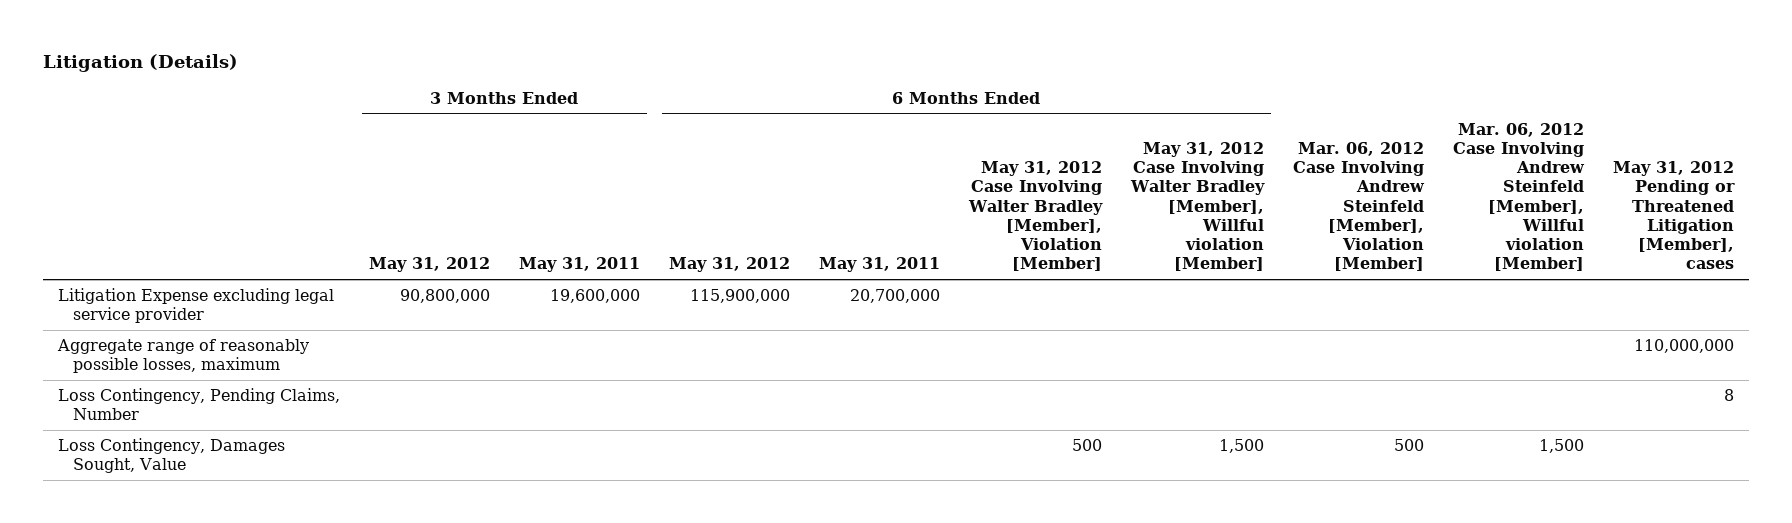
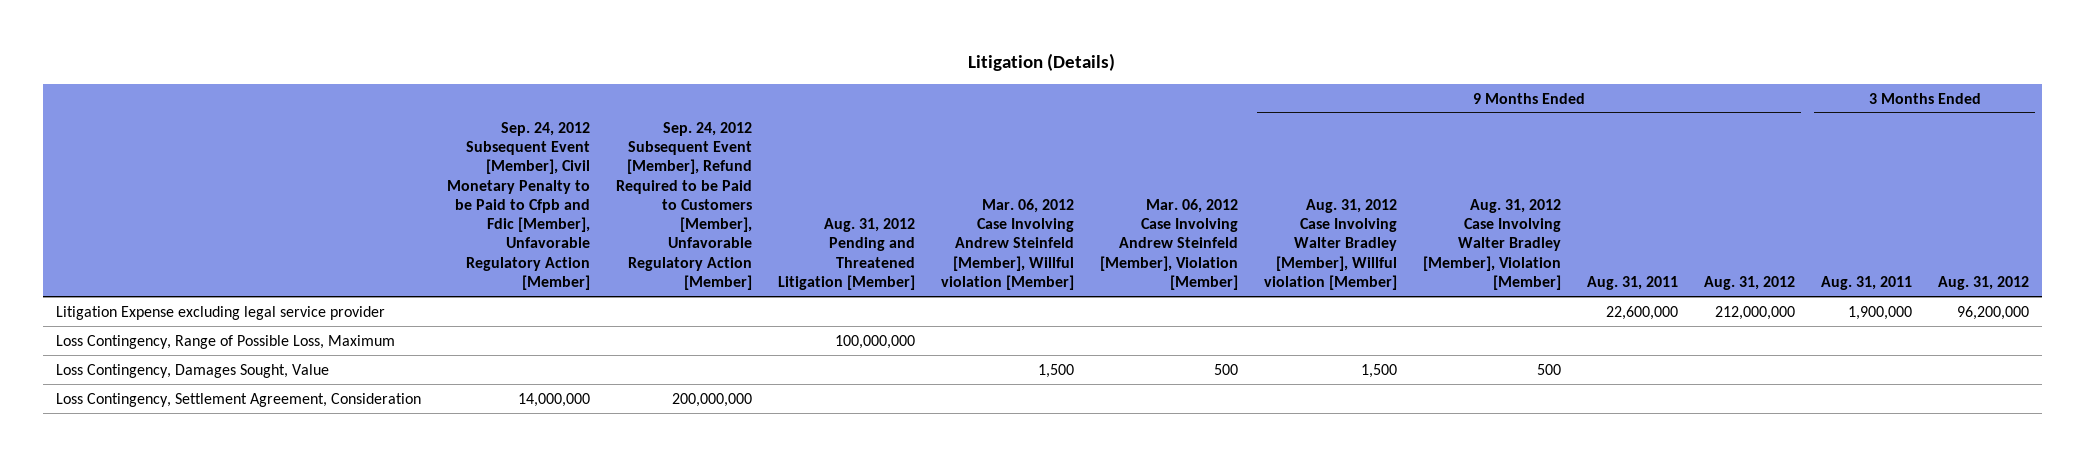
- | 3 Months Ended May 31, 2012 | 3 Months Ended May 31, 2011 | 6 Months Ended May 31, 2012 | 6 Months Ended May 31, 2011 | 6 Months Ended May 31, 2012 Case Involving Walter Bradley [Member], Violation [Member] | 6 Months Ended May 31, 2012 Case Involving Walter Bradley [Member], Willful violation [Member] | Mar. 06, 2012 Case Involving Andrew Steinfeld [Member], Violation [Member] | Mar. 06, 2012 Case Involving Andrew Steinfeld [Member], Willful violation [Member] | May 31, 2012 Pending or Threatened Litigation [Member], cases
+ | Sep. 24, 2012 Subsequent Event [Member], Civil Monetary Penalty to be Paid to Cfpb and Fdic [Member], Unfavorable Regulatory Action [Member] | Sep. 24, 2012 Subsequent Event [Member], Refund Required to be Paid to Customers [Member], Unfavorable Regulatory Action [Member] | Aug. 31, 2012 Pending and Threatened Litigation [Member] | Mar. 06, 2012 Case Involving Andrew Steinfeld [Member], Willful violation [Member] | Mar. 06, 2012 Case Involving Andrew Steinfeld [Member], Violation [Member] | 9 Months Ended Aug. 31, 2012 Case Involving Walter Bradley [Member], Willful violation [Member] | 9 Months Ended Aug. 31, 2012 Case Involving Walter Bradley [Member], Violation [Member] | 9 Months Ended Aug. 31, 2011 | 9 Months Ended Aug. 31, 2012 | 3 Months Ended Aug. 31, 2011 | 3 Months Ended Aug. 31, 2012
- Aggregate range of reasonably possible losses, maximum | | | | | | | | | 110,000,000
- Loss Contingency, Pending Claims, Number | | | | | | | | | 8
+ Loss Contingency, Range of Possible Loss, Maximum | | | 100,000,000 | | | | | | | |
+ Loss Contingency, Settlement Agreement, Consideration | 14,000,000 | 200,000,000 | | | | | | | | |

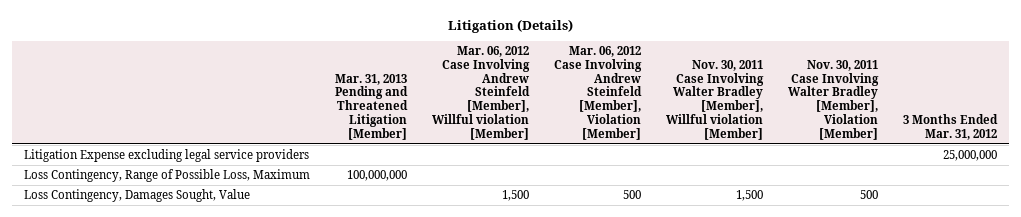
- | Sep. 24, 2012 Subsequent Event [Member], Civil Monetary Penalty to be Paid to Cfpb and Fdic [Member], Unfavorable Regulatory Action [Member] | Sep. 24, 2012 Subsequent Event [Member], Refund Required to be Paid to Customers [Member], Unfavorable Regulatory Action [Member] | Aug. 31, 2012 Pending and Threatened Litigation [Member] | Mar. 06, 2012 Case Involving Andrew Steinfeld [Member], Willful violation [Member] | Mar. 06, 2012 Case Involving Andrew Steinfeld [Member], Violation [Member] | 9 Months Ended Aug. 31, 2012 Case Involving Walter Bradley [Member], Willful violation [Member] | 9 Months Ended Aug. 31, 2012 Case Involving Walter Bradley [Member], Violation [Member] | 9 Months Ended Aug. 31, 2011 | 9 Months Ended Aug. 31, 2012 | 3 Months Ended Aug. 31, 2011 | 3 Months Ended Aug. 31, 2012
+ | Mar. 31, 2013 Pending and Threatened Litigation [Member] | Mar. 06, 2012 Case Involving Andrew Steinfeld [Member], Willful violation [Member] | Mar. 06, 2012 Case Involving Andrew Steinfeld [Member], Violation [Member] | Nov. 30, 2011 Case Involving Walter Bradley [Member], Willful violation [Member] | Nov. 30, 2011 Case Involving Walter Bradley [Member], Violation [Member] | 3 Months Ended Mar. 31, 2012
- Litigation Expense excluding legal service provider | | | | | | | | 22,600,000 | 212,000,000 | 1,900,000 | 96,200,000
+ Litigation Expense excluding legal service providers | | | | | | 25,000,000
- Loss Contingency, Settlement Agreement, Consideration | 14,000,000 | 200,000,000 | | | | | | | | |

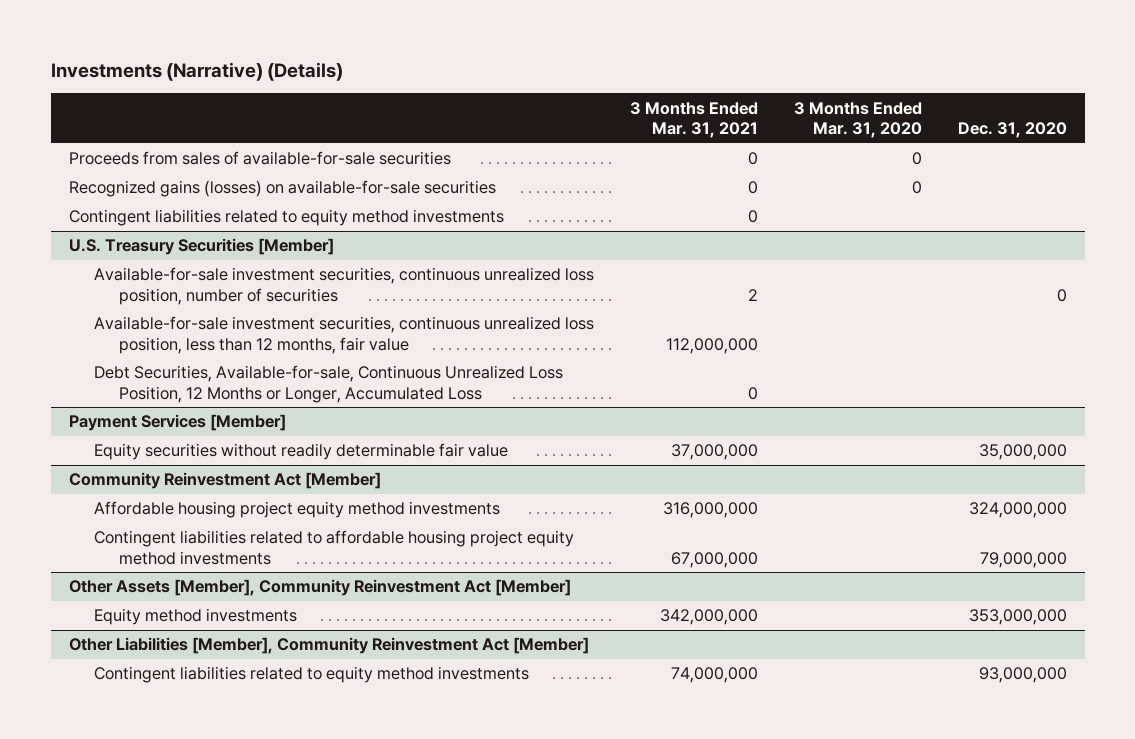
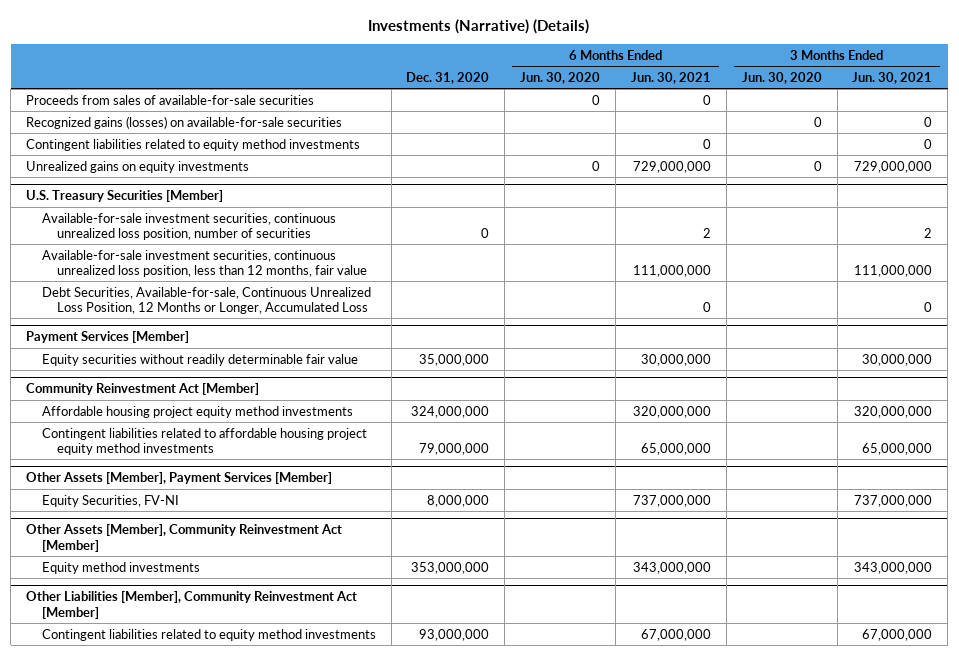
- | 3 Months Ended Mar. 31, 2021 | 3 Months Ended Mar. 31, 2020 | Dec. 31, 2020
+ | Dec. 31, 2020 | 6 Months Ended Jun. 30, 2020 | 6 Months Ended Jun. 30, 2021 | 3 Months Ended Jun. 30, 2020 | 3 Months Ended Jun. 30, 2021
+ Unrealized gains on equity investments | | 0 | 729,000,000 | 0 | 729,000,000
+ Other Assets [Member], Payment Services [Member]
+ Equity Securities, FV-NI | 8,000,000 | | 737,000,000 | | 737,000,000

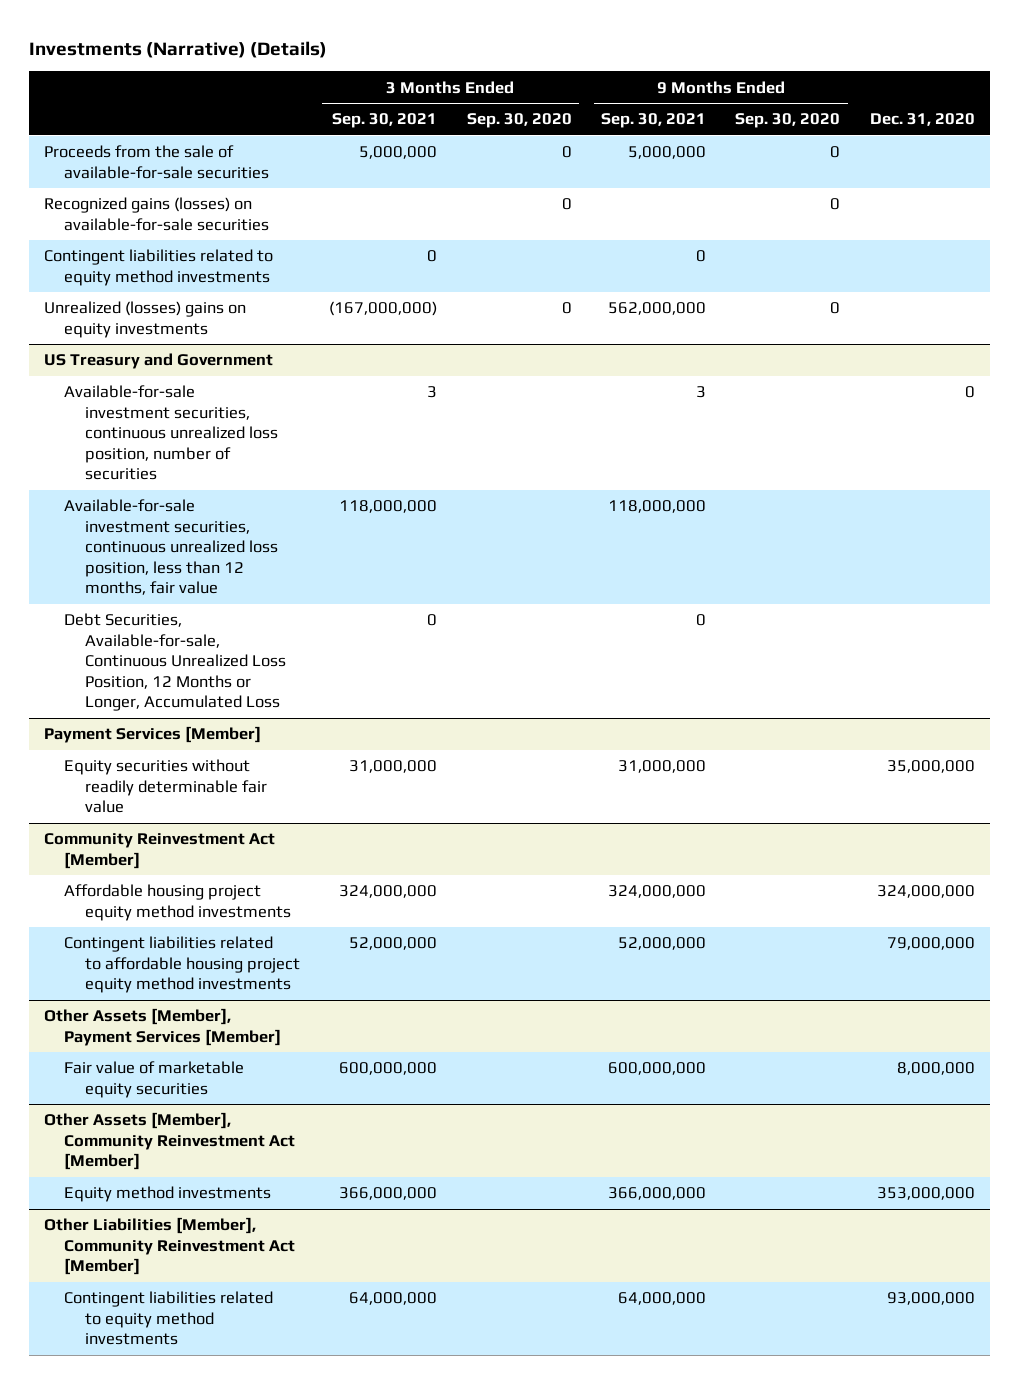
- | Dec. 31, 2020 | 6 Months Ended Jun. 30, 2020 | 6 Months Ended Jun. 30, 2021 | 3 Months Ended Jun. 30, 2020 | 3 Months Ended Jun. 30, 2021
+ | 3 Months Ended Sep. 30, 2021 | 3 Months Ended Sep. 30, 2020 | 9 Months Ended Sep. 30, 2021 | 9 Months Ended Sep. 30, 2020 | Dec. 31, 2020
- Proceeds from sales of available-for-sale securities | | 0 | 0 | |
+ Proceeds from the sale of available-for-sale securities | 5,000,000 | 0 | 5,000,000 | 0 |
- Unrealized gains on equity investments | | 0 | 729,000,000 | 0 | 729,000,000
- U.S. Treasury Securities [Member]
- Available-for-sale investment securities, continuous unrealized loss position, number of securities | 0 | | 2 | | 2
- Available-for-sale investment securities, continuous unrealized loss position, less than 12 months, fair value | | | 111,000,000 | | 111,000,000
- Debt Securities, Available-for-sale, Continuous Unrealized Loss Position, 12 Months or Longer, Accumulated Loss | | | 0 | | 0
+ Unrealized (losses) gains on equity investments | (167,000,000) | 0 | 562,000,000 | 0 |
+ US Treasury and Government
+ Available-for-sale investment securities, continuous unrealized loss position, number of securities | 3 | | 3 | | 0
+ Available-for-sale investment securities, continuous unrealized loss position, less than 12 months, fair value | 118,000,000 | | 118,000,000 | |
+ Debt Securities, Available-for-sale, Continuous Unrealized Loss Position, 12 Months or Longer, Accumulated Loss | 0 | | 0 | |
@ Other Assets [Member], Payment Services [Member]
- Equity Securities, FV-NI | 8,000,000 | | 737,000,000 | | 737,000,000
+ Fair value of marketable equity securities | 600,000,000 | | 600,000,000 | | 8,000,000

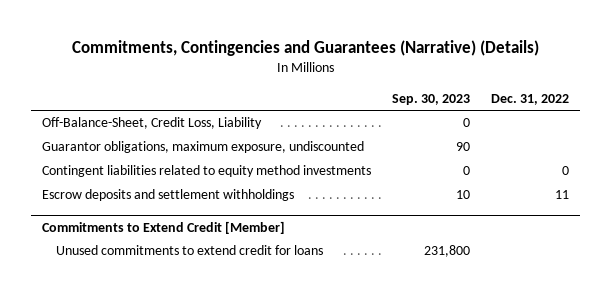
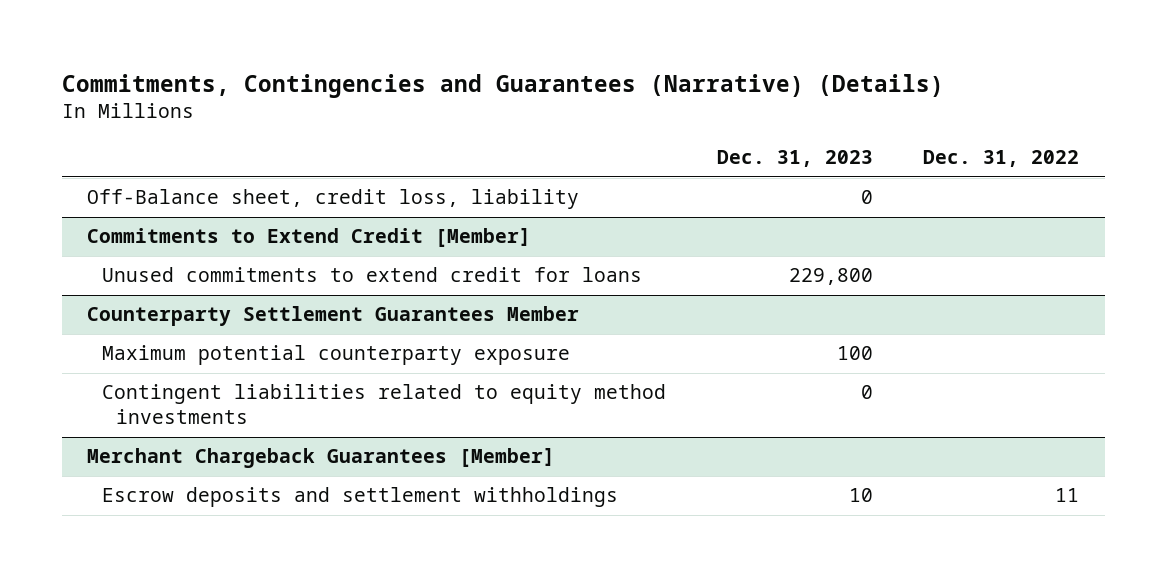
- | Sep. 30, 2023 | Dec. 31, 2022
+ | Dec. 31, 2023 | Dec. 31, 2022
- Off-Balance-Sheet, Credit Loss, Liability | 0 |
- Guarantor obligations, maximum exposure, undiscounted | 90 |
- Contingent liabilities related to equity method investments | 0 | 0
- Escrow deposits and settlement withholdings | 10 | 11
+ Off-Balance sheet, credit loss, liability | 0 |
+ Counterparty Settlement Guarantees Member
+ Maximum potential counterparty exposure | 100 |
+ Contingent liabilities related to equity method investments | 0 |
+ Merchant Chargeback Guarantees [Member]
+ Escrow deposits and settlement withholdings | 10 | 11

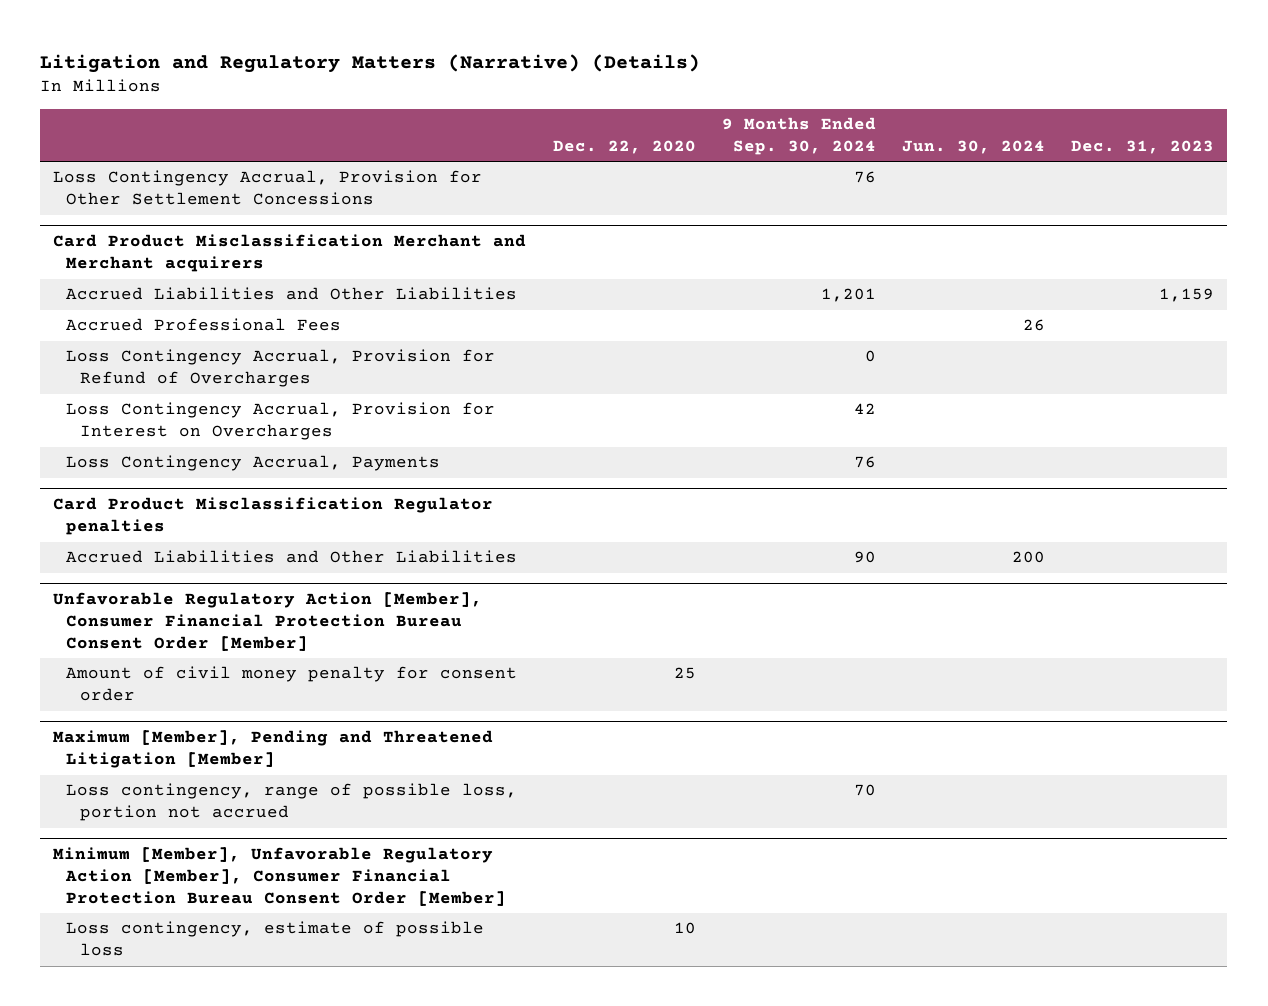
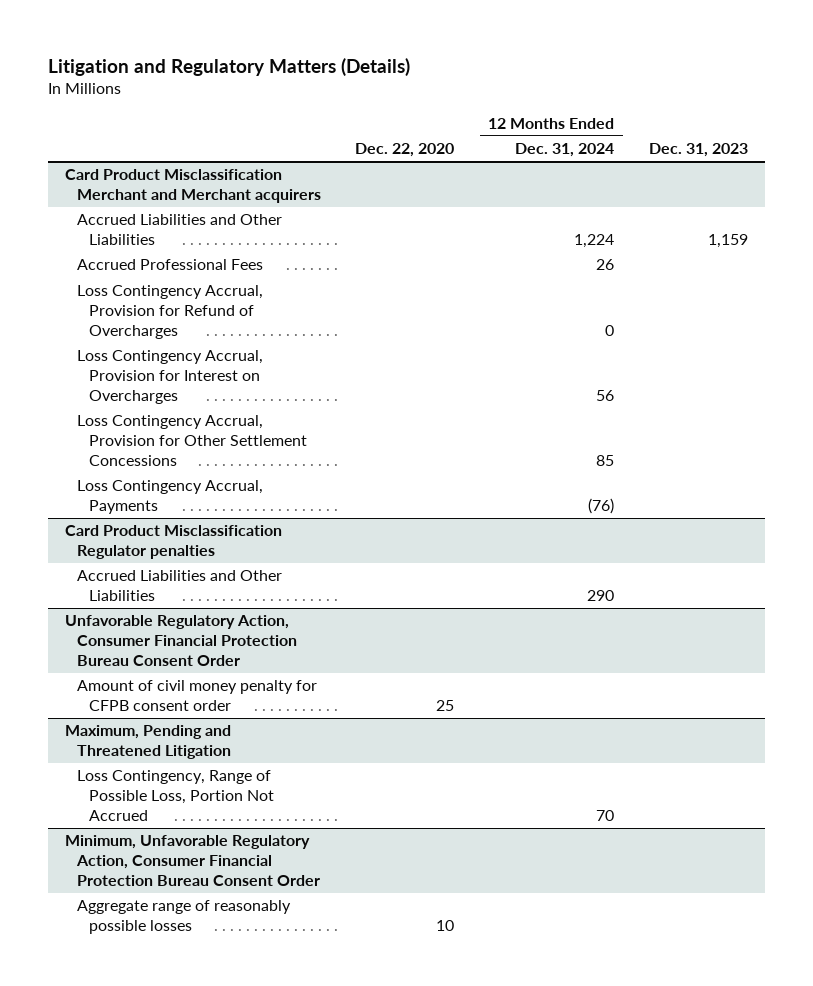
- Litigation and Regulatory Matters (Narrative) (Details)
+ Litigation and Regulatory Matters (Details)
- | Dec. 22, 2020 | 9 Months Ended Sep. 30, 2024 | Jun. 30, 2024 | Dec. 31, 2023
+ | Dec. 22, 2020 | 12 Months Ended Dec. 31, 2024 | Dec. 31, 2023
- Loss Contingency Accrual, Provision for Other Settlement Concessions | | 76 | |
@ Card Product Misclassification Merchant and Merchant acquirers
+ Loss Contingency Accrual, Provision for Other Settlement Concessions | | 85 |
- Unfavorable Regulatory Action [Member], Consumer Financial Protection Bureau Consent Order [Member]
- Amount of civil money penalty for consent order | 25 | | |
- Maximum [Member], Pending and Threatened Litigation [Member]
- Loss contingency, range of possible loss, portion not accrued | | 70 | |
- Minimum [Member], Unfavorable Regulatory Action [Member], Consumer Financial Protection Bureau Consent Order [Member]
- Loss contingency, estimate of possible loss | 10 | | |
+ Unfavorable Regulatory Action, Consumer Financial Protection Bureau Consent Order
+ Amount of civil money penalty for CFPB consent order | 25 | |
+ Maximum, Pending and Threatened Litigation
+ Loss Contingency, Range of Possible Loss, Portion Not Accrued | | 70 |
+ Minimum, Unfavorable Regulatory Action, Consumer Financial Protection Bureau Consent Order
+ Aggregate range of reasonably possible losses | 10 | |

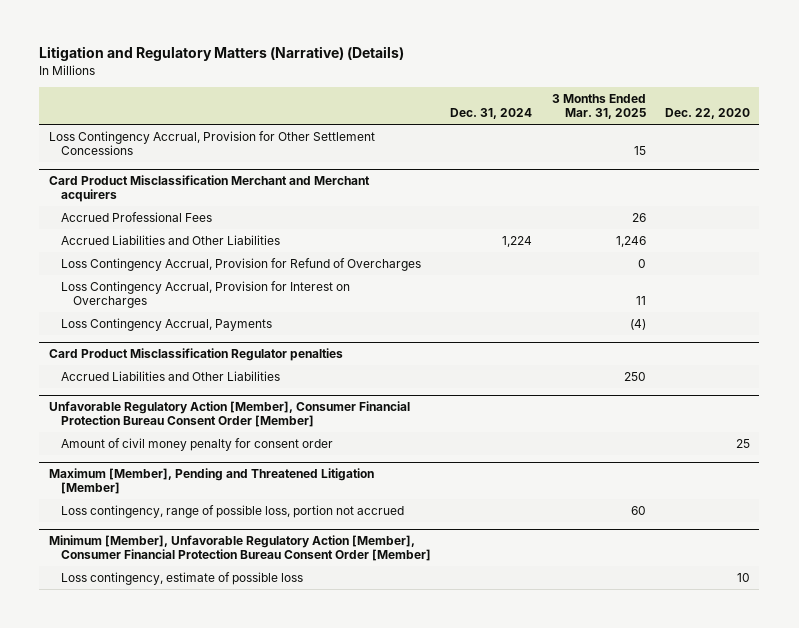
- Litigation and Regulatory Matters (Details)
+ Litigation and Regulatory Matters (Narrative) (Details)
- | Dec. 22, 2020 | 12 Months Ended Dec. 31, 2024 | Dec. 31, 2023
+ | Dec. 31, 2024 | 3 Months Ended Mar. 31, 2025 | Dec. 22, 2020
+ Loss Contingency Accrual, Provision for Other Settlement Concessions | | 15 |
@ Card Product Misclassification Merchant and Merchant acquirers
moved down: Accrued Liabilities and Other Liabilities | 1,224 | 1,246 |
- Loss Contingency Accrual, Provision for Other Settlement Concessions | | 85 |
- Unfavorable Regulatory Action, Consumer Financial Protection Bureau Consent Order
- Amount of civil money penalty for CFPB consent order | 25 | |
- Maximum, Pending and Threatened Litigation
- Loss Contingency, Range of Possible Loss, Portion Not Accrued | | 70 |
- Minimum, Unfavorable Regulatory Action, Consumer Financial Protection Bureau Consent Order
- Aggregate range of reasonably possible losses | 10 | |
+ Unfavorable Regulatory Action [Member], Consumer Financial Protection Bureau Consent Order [Member]
+ Amount of civil money penalty for consent order | | | 25
+ Maximum [Member], Pending and Threatened Litigation [Member]
+ Loss contingency, range of possible loss, portion not accrued | | 60 |
+ Minimum [Member], Unfavorable Regulatory Action [Member], Consumer Financial Protection Bureau Consent Order [Member]
+ Loss contingency, estimate of possible loss | | | 10

